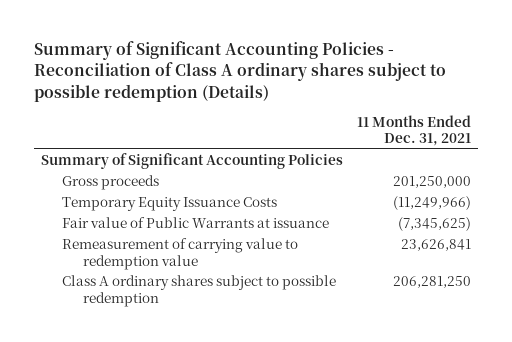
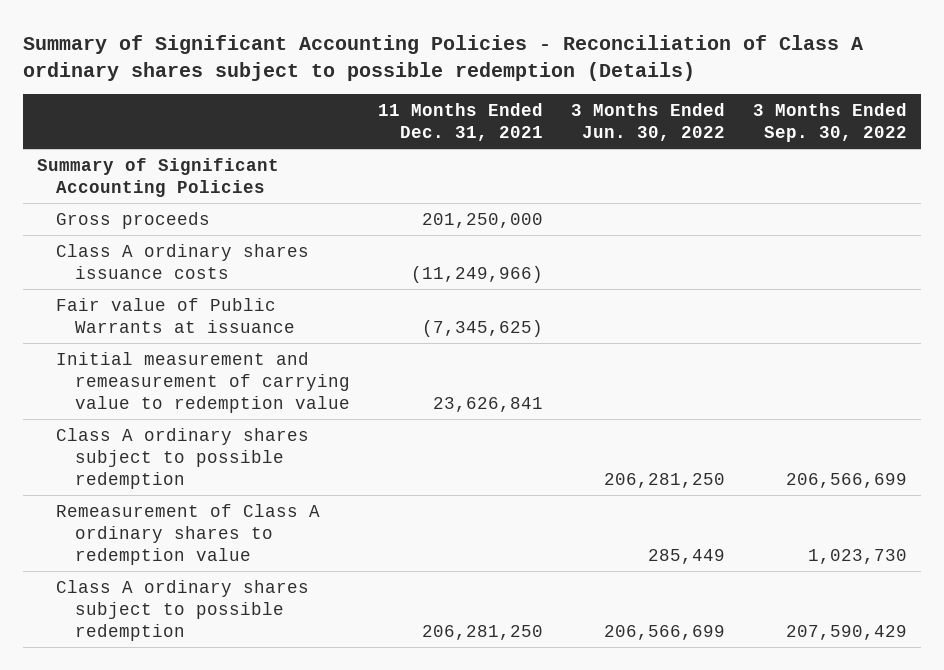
- | 11 Months Ended Dec. 31, 2021
+ | 11 Months Ended Dec. 31, 2021 | 3 Months Ended Jun. 30, 2022 | 3 Months Ended Sep. 30, 2022
- Temporary Equity Issuance Costs | (11,249,966)
+ Class A ordinary shares issuance costs | (11,249,966) | |
- Remeasurement of carrying value to redemption value | 23,626,841
+ Initial measurement and remeasurement of carrying value to redemption value | 23,626,841 | |
+ Class A ordinary shares subject to possible redemption | | 206,281,250 | 206,566,699
+ Remeasurement of Class A ordinary shares to redemption value | | 285,449 | 1,023,730

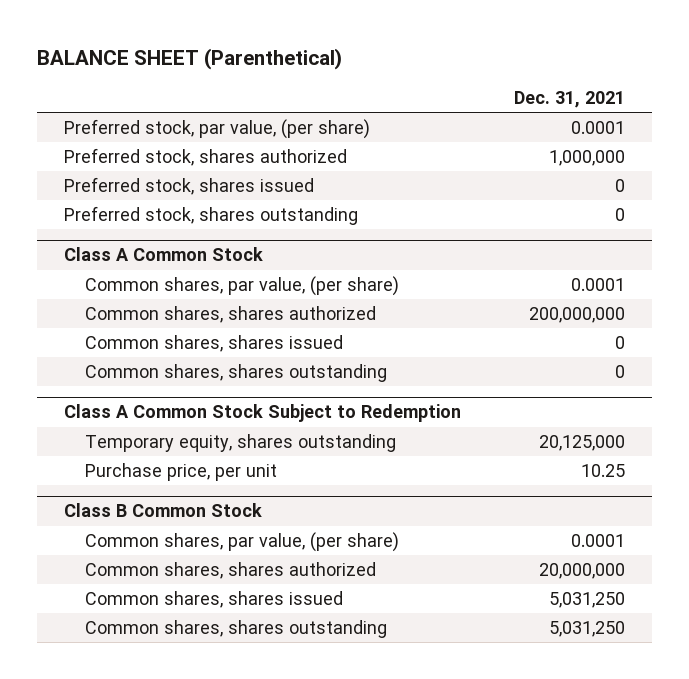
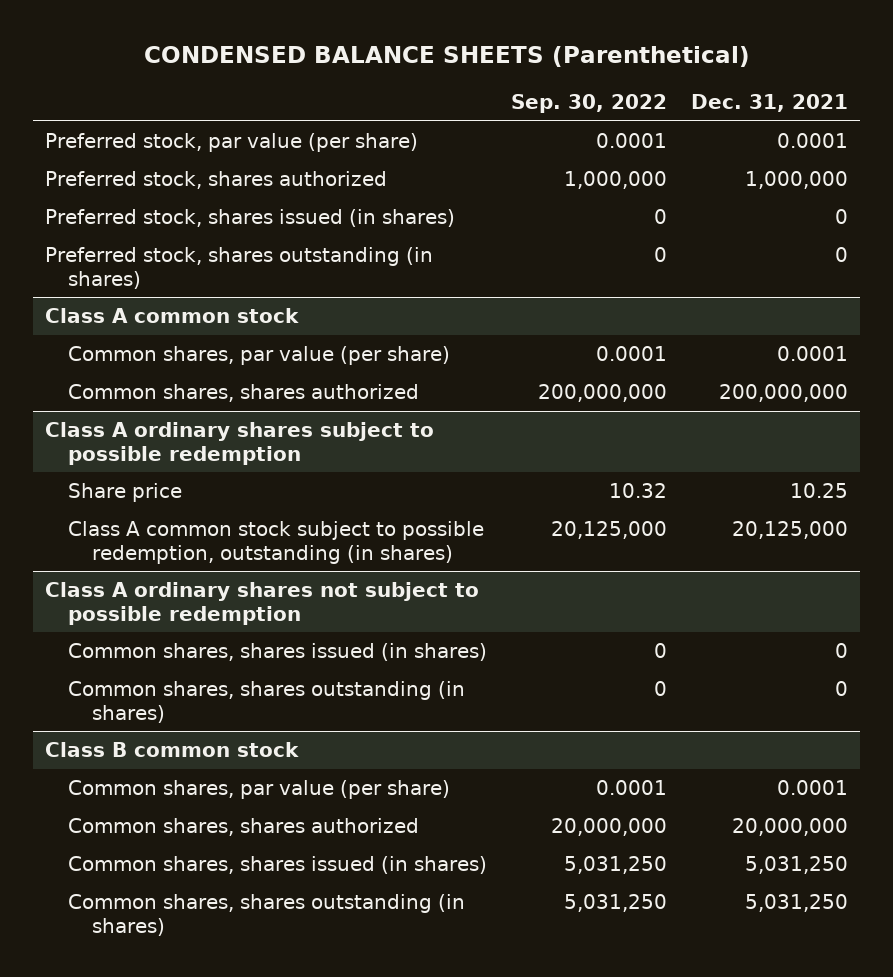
- BALANCE SHEET (Parenthetical)
+ CONDENSED BALANCE SHEETS (Parenthetical)
- | Dec. 31, 2021
+ | Sep. 30, 2022 | Dec. 31, 2021
- Preferred stock, par value, (per share) | 0.0001
+ Preferred stock, par value (per share) | 0.0001 | 0.0001
- Preferred stock, shares issued | 0
- Preferred stock, shares outstanding | 0
- Class A Common Stock
- Common shares, par value, (per share) | 0.0001
+ Preferred stock, shares issued (in shares) | 0 | 0
+ Preferred stock, shares outstanding (in shares) | 0 | 0
+ Class A common stock
+ Common shares, par value (per share) | 0.0001 | 0.0001
- Common shares, shares issued | 0
- Common shares, shares outstanding | 0
- Class A Common Stock Subject to Redemption
- Temporary equity, shares outstanding | 20,125,000
- Purchase price, per unit | 10.25
- Class B Common Stock
- Common shares, par value, (per share) | 0.0001
+ Class A ordinary shares subject to possible redemption
+ Share price | 10.32 | 10.25
+ Class A common stock subject to possible redemption, outstanding (in shares) | 20,125,000 | 20,125,000
+ Class A ordinary shares not subject to possible redemption
+ Common shares, shares issued (in shares) | 0 | 0
+ Common shares, shares outstanding (in shares) | 0 | 0
+ Class B common stock
+ Common shares, par value (per share) | 0.0001 | 0.0001
- Common shares, shares issued | 5,031,250
- Common shares, shares outstanding | 5,031,250
+ Common shares, shares issued (in shares) | 5,031,250 | 5,031,250
+ Common shares, shares outstanding (in shares) | 5,031,250 | 5,031,250

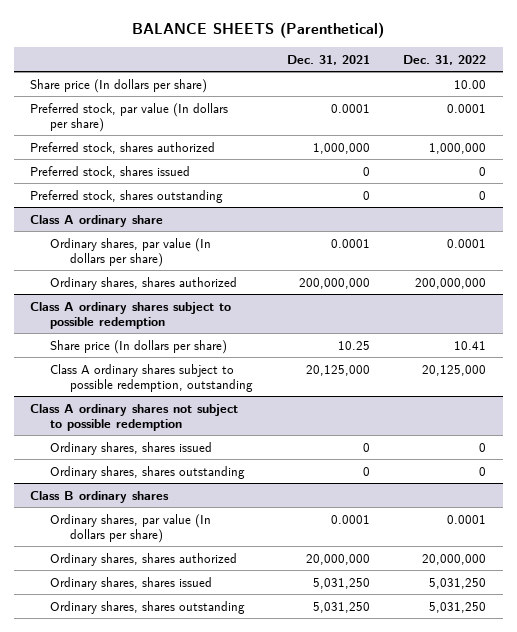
- CONDENSED BALANCE SHEETS (Parenthetical)
+ BALANCE SHEETS (Parenthetical)
- | Sep. 30, 2022 | Dec. 31, 2021
+ | Dec. 31, 2021 | Dec. 31, 2022
- Preferred stock, par value (per share) | 0.0001 | 0.0001
+ Share price (In dollars per share) | | 10.00
+ Preferred stock, par value (In dollars per share) | 0.0001 | 0.0001
- Preferred stock, shares issued (in shares) | 0 | 0
- Preferred stock, shares outstanding (in shares) | 0 | 0
- Class A common stock
- Common shares, par value (per share) | 0.0001 | 0.0001
- Common shares, shares authorized | 200,000,000 | 200,000,000
+ Preferred stock, shares issued | 0 | 0
+ Preferred stock, shares outstanding | 0 | 0
+ Class A ordinary share
+ Ordinary shares, par value (In dollars per share) | 0.0001 | 0.0001
+ Ordinary shares, shares authorized | 200,000,000 | 200,000,000
@ Class A ordinary shares subject to possible redemption
- Share price | 10.32 | 10.25
- Class A common stock subject to possible redemption, outstanding (in shares) | 20,125,000 | 20,125,000
+ Share price (In dollars per share) | 10.25 | 10.41
+ Class A ordinary shares subject to possible redemption, outstanding | 20,125,000 | 20,125,000
@ Class A ordinary shares not subject to possible redemption
- Common shares, shares issued (in shares) | 0 | 0
- Common shares, shares outstanding (in shares) | 0 | 0
- Class B common stock
- Common shares, par value (per share) | 0.0001 | 0.0001
- Common shares, shares authorized | 20,000,000 | 20,000,000
- Common shares, shares issued (in shares) | 5,031,250 | 5,031,250
- Common shares, shares outstanding (in shares) | 5,031,250 | 5,031,250
@ Class A ordinary shares not subject to possible redemption
+ Ordinary shares, shares issued | 0 | 0
+ Ordinary shares, shares outstanding | 0 | 0
+ Class B ordinary shares
+ Ordinary shares, par value (In dollars per share) | 0.0001 | 0.0001
+ Ordinary shares, shares authorized | 20,000,000 | 20,000,000
+ Ordinary shares, shares issued | 5,031,250 | 5,031,250
+ Ordinary shares, shares outstanding | 5,031,250 | 5,031,250

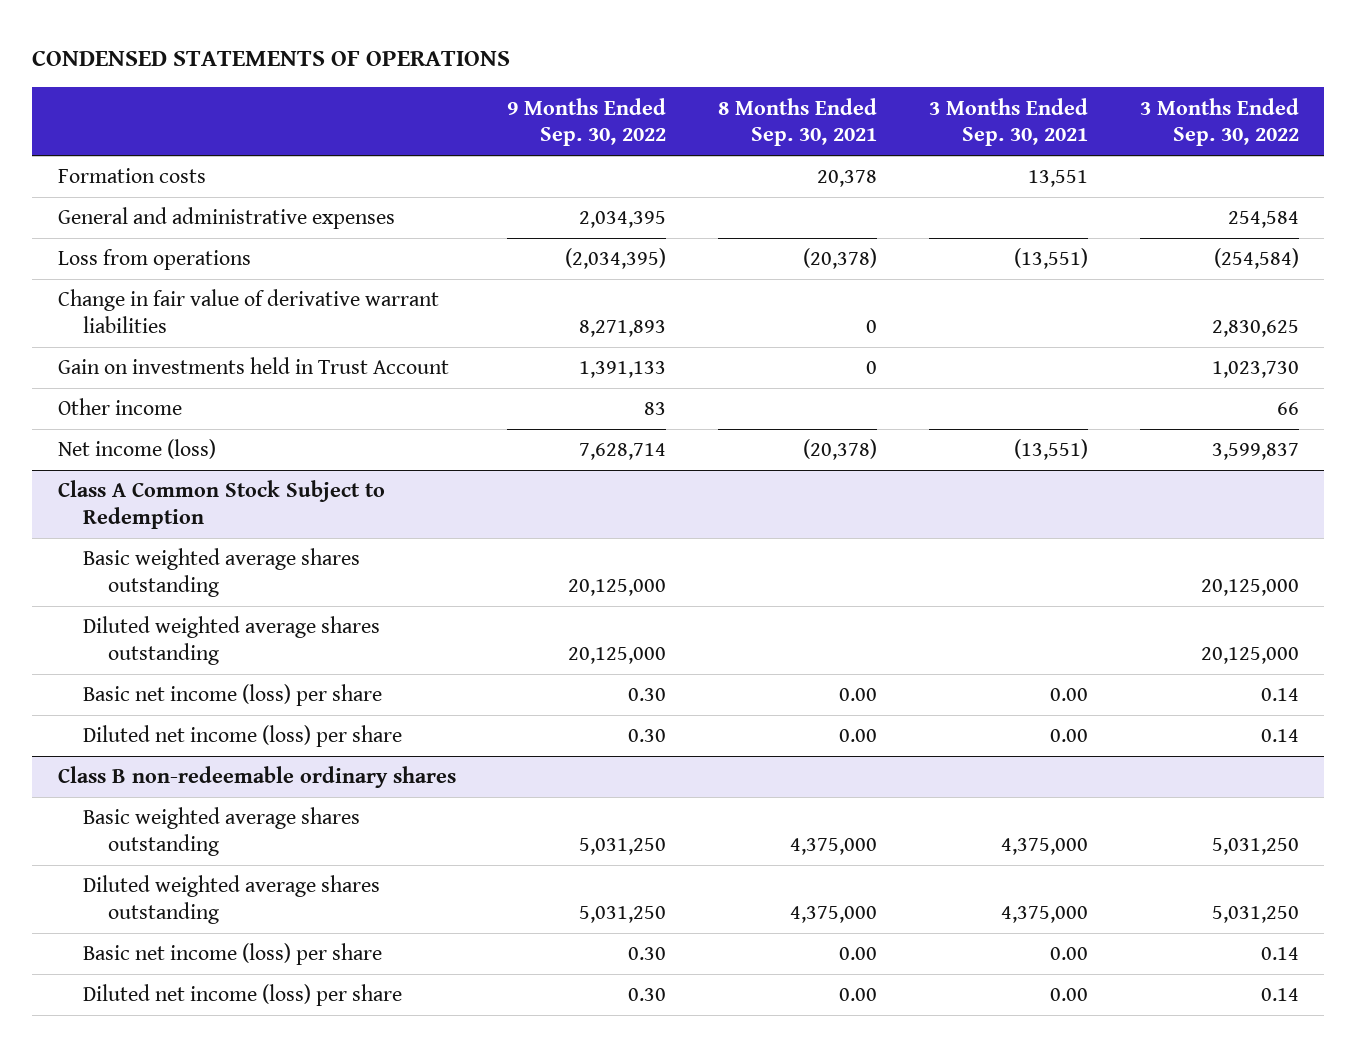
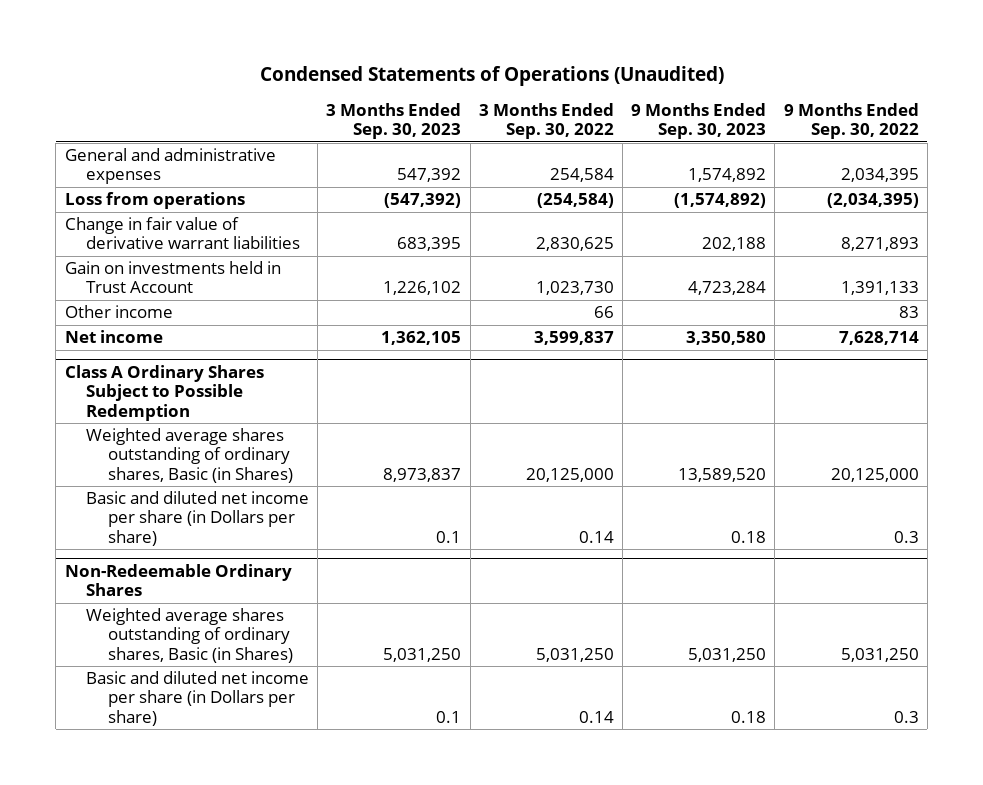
- CONDENSED STATEMENTS OF OPERATIONS
+ Condensed Statements of Operations (Unaudited)
- | 9 Months Ended Sep. 30, 2022 | 8 Months Ended Sep. 30, 2021 | 3 Months Ended Sep. 30, 2021 | 3 Months Ended Sep. 30, 2022
+ | 3 Months Ended Sep. 30, 2023 | 3 Months Ended Sep. 30, 2022 | 9 Months Ended Sep. 30, 2023 | 9 Months Ended Sep. 30, 2022
- Formation costs | | 20,378 | 13,551 |
- Net income (loss) | 7,628,714 | (20,378) | (13,551) | 3,599,837
- Class A Common Stock Subject to Redemption
- Basic weighted average shares outstanding | 20,125,000 | | | 20,125,000
- Diluted weighted average shares outstanding | 20,125,000 | | | 20,125,000
- Basic net income (loss) per share | 0.30 | 0.00 | 0.00 | 0.14
- Diluted net income (loss) per share | 0.30 | 0.00 | 0.00 | 0.14
- Class B non-redeemable ordinary shares
- Basic weighted average shares outstanding | 5,031,250 | 4,375,000 | 4,375,000 | 5,031,250
- Diluted weighted average shares outstanding | 5,031,250 | 4,375,000 | 4,375,000 | 5,031,250
- Basic net income (loss) per share | 0.30 | 0.00 | 0.00 | 0.14
- Diluted net income (loss) per share | 0.30 | 0.00 | 0.00 | 0.14
+ Net income | 1,362,105 | 3,599,837 | 3,350,580 | 7,628,714
+ Class A Ordinary Shares Subject to Possible Redemption
+ Weighted average shares outstanding of ordinary shares, Basic (in Shares) | 8,973,837 | 20,125,000 | 13,589,520 | 20,125,000
+ Basic and diluted net income per share (in Dollars per share) | 0.1 | 0.14 | 0.18 | 0.3
+ Non-Redeemable Ordinary Shares
+ Weighted average shares outstanding of ordinary shares, Basic (in Shares) | 5,031,250 | 5,031,250 | 5,031,250 | 5,031,250
+ Basic and diluted net income per share (in Dollars per share) | 0.1 | 0.14 | 0.18 | 0.3

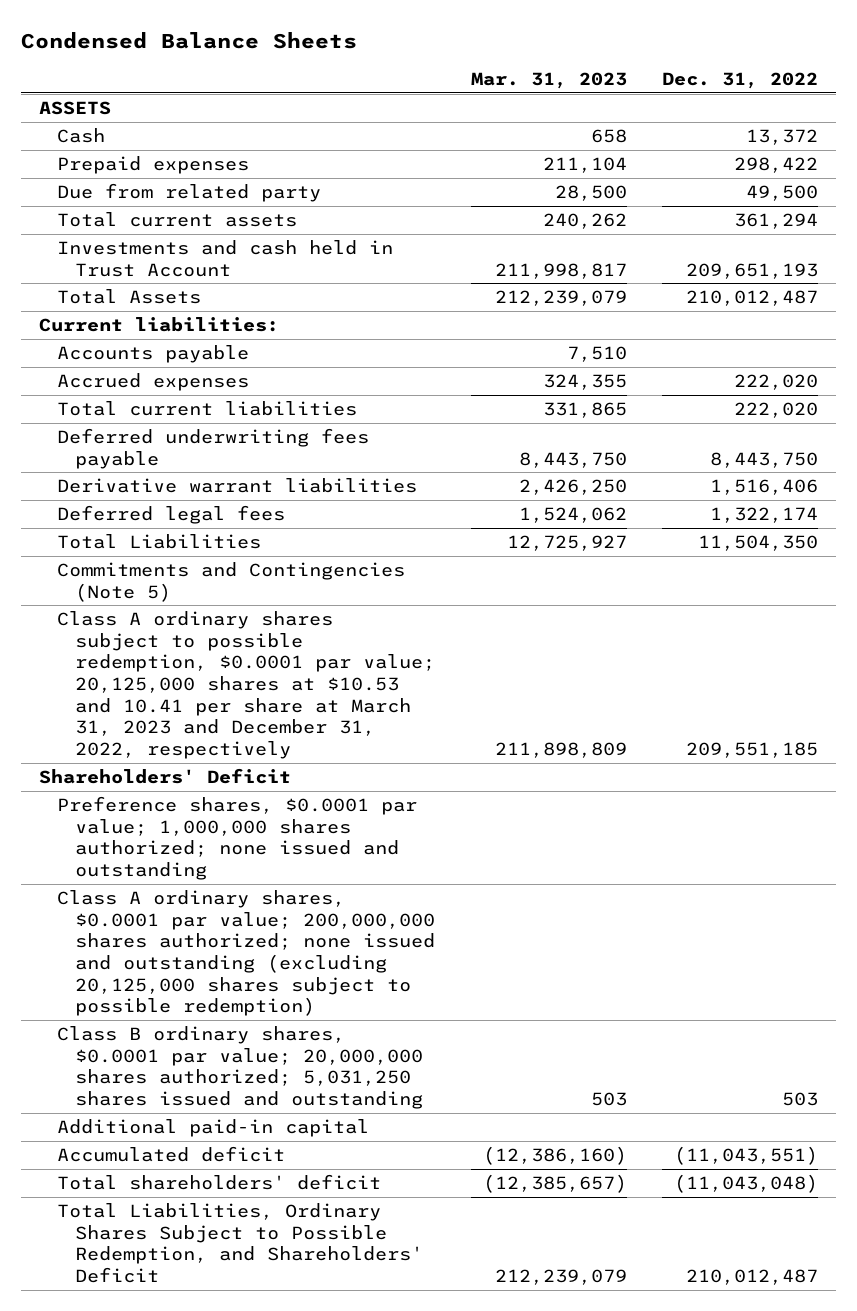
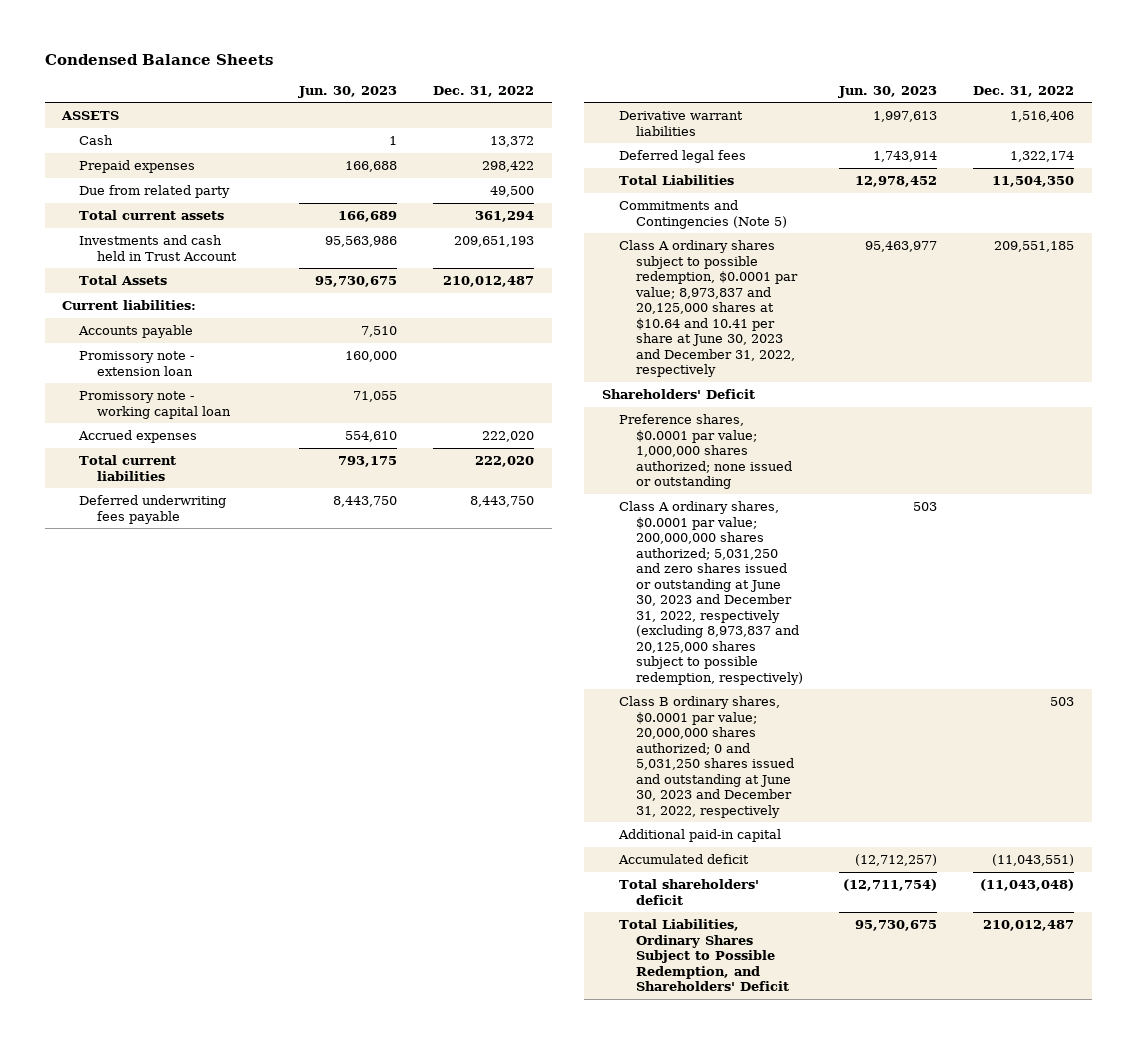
- | Mar. 31, 2023 | Dec. 31, 2022
+ | Jun. 30, 2023 | Dec. 31, 2022
+ Promissory note - extension loan | 160,000 |
+ Promissory note - working capital loan | 71,055 |
- Class A ordinary shares subject to possible redemption, $0.0001 par value; 20,125,000 shares at $10.53 and 10.41 per share at March 31, 2023 and December 31, 2022, respectively | 211,898,809 | 209,551,185
+ Class A ordinary shares subject to possible redemption, $0.0001 par value; 8,973,837 and 20,125,000 shares at $10.64 and 10.41 per share at June 30, 2023 and December 31, 2022, respectively | 95,463,977 | 209,551,185
- Preference shares, $0.0001 par value; 1,000,000 shares authorized; none issued and outstanding
- Class A ordinary shares, $0.0001 par value; 200,000,000 shares authorized; none issued and outstanding (excluding 20,125,000 shares subject to possible redemption)
- Class B ordinary shares, $0.0001 par value; 20,000,000 shares authorized; 5,031,250 shares issued and outstanding | 503 | 503
+ Preference shares, $0.0001 par value; 1,000,000 shares authorized; none issued or outstanding
+ Class A ordinary shares, $0.0001 par value; 200,000,000 shares authorized; 5,031,250 and zero shares issued or outstanding at June 30, 2023 and December 31, 2022, respectively (excluding 8,973,837 and 20,125,000 shares subject to possible redemption, respectively) | 503 |
+ Class B ordinary shares, $0.0001 par value; 20,000,000 shares authorized; 0 and 5,031,250 shares issued and outstanding at June 30, 2023 and December 31, 2022, respectively | | 503

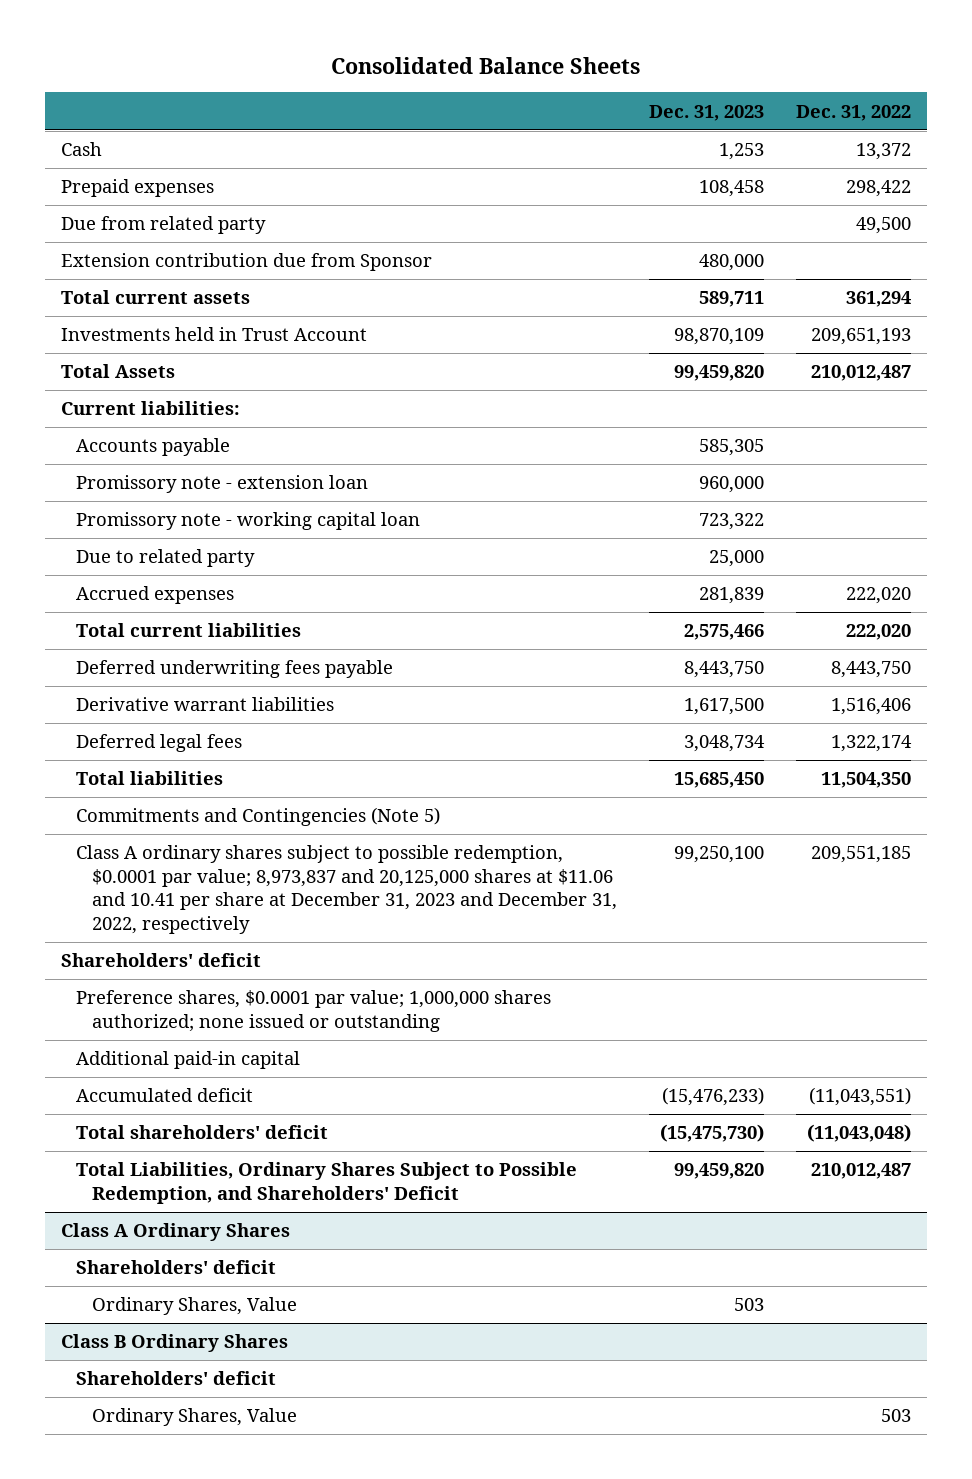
- Condensed Balance Sheets
+ Consolidated Balance Sheets
- | Jun. 30, 2023 | Dec. 31, 2022
+ | Dec. 31, 2023 | Dec. 31, 2022
- ASSETS
+ Extension contribution due from Sponsor | 480,000 |
- Investments and cash held in Trust Account | 95,563,986 | 209,651,193
+ Investments held in Trust Account | 98,870,109 | 209,651,193
+ Due to related party | 25,000 |
- Total Liabilities | 12,978,452 | 11,504,350
+ Total liabilities | 15,685,450 | 11,504,350
- Class A ordinary shares subject to possible redemption, $0.0001 par value; 8,973,837 and 20,125,000 shares at $10.64 and 10.41 per share at June 30, 2023 and December 31, 2022, respectively | 95,463,977 | 209,551,185
- Shareholders' Deficit
+ Class A ordinary shares subject to possible redemption, $0.0001 par value; 8,973,837 and 20,125,000 shares at $11.06 and 10.41 per share at December 31, 2023 and December 31, 2022, respectively | 99,250,100 | 209,551,185
+ Shareholders' deficit
- Class A ordinary shares, $0.0001 par value; 200,000,000 shares authorized; 5,031,250 and zero shares issued or outstanding at June 30, 2023 and December 31, 2022, respectively (excluding 8,973,837 and 20,125,000 shares subject to possible redemption, respectively) | 503 |
- Class B ordinary shares, $0.0001 par value; 20,000,000 shares authorized; 0 and 5,031,250 shares issued and outstanding at June 30, 2023 and December 31, 2022, respectively | | 503
+ Class A Ordinary Shares
+ Shareholders' deficit
+ Ordinary Shares, Value | 503 |
+ Class B Ordinary Shares
+ Shareholders' deficit
+ Ordinary Shares, Value | | 503

